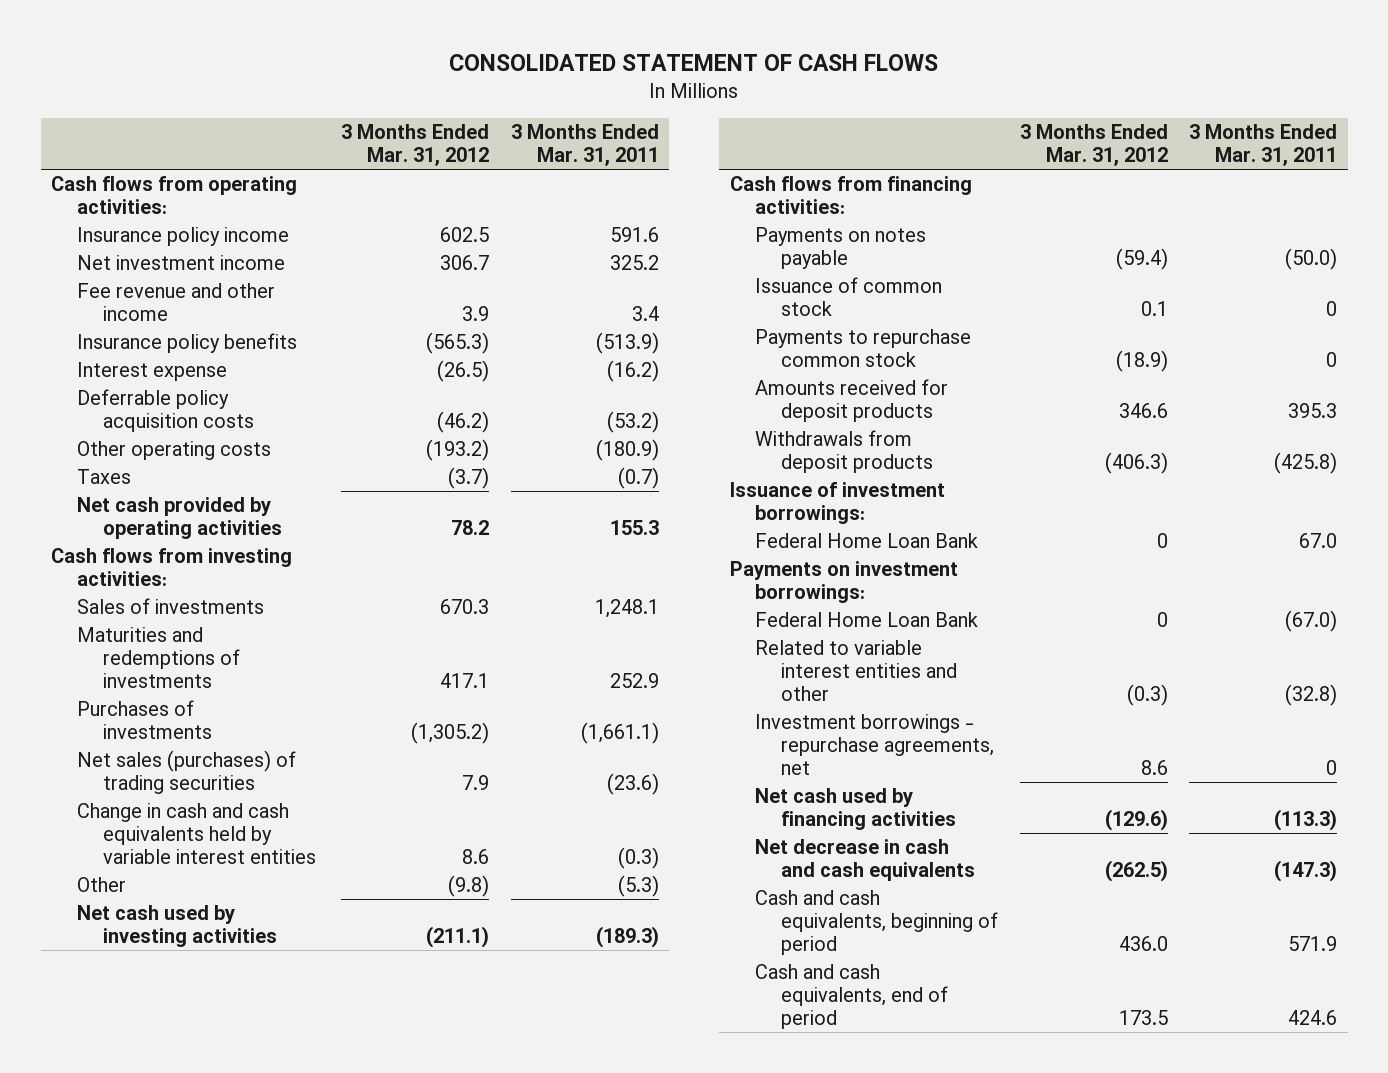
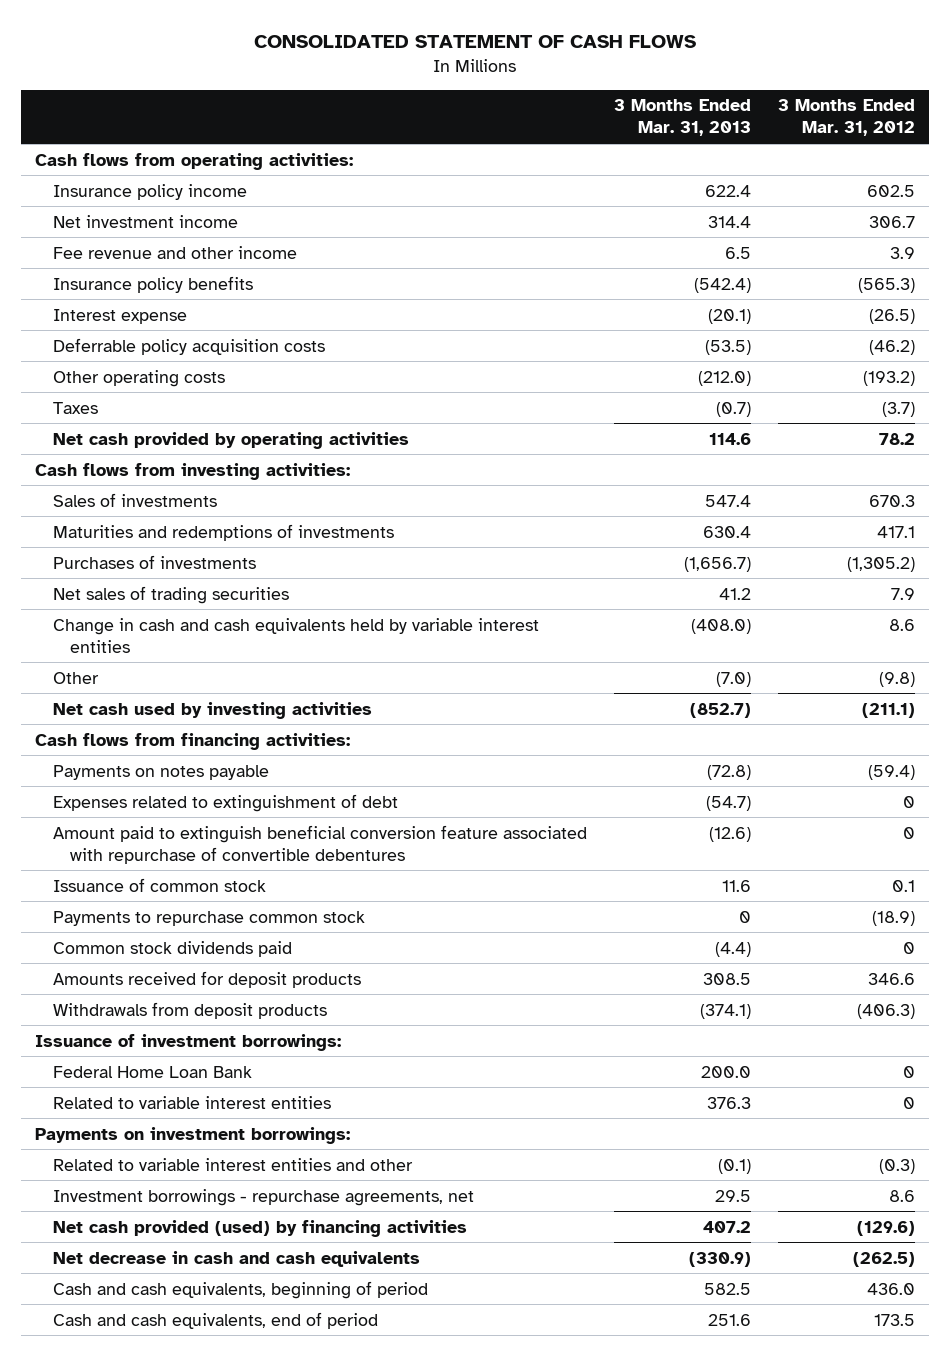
- | 3 Months Ended Mar. 31, 2012 | 3 Months Ended Mar. 31, 2011
+ | 3 Months Ended Mar. 31, 2013 | 3 Months Ended Mar. 31, 2012
- Net sales (purchases) of trading securities | 7.9 | (23.6)
+ Net sales of trading securities | 41.2 | 7.9
+ Expenses related to extinguishment of debt | (54.7) | 0
+ Amount paid to extinguish beneficial conversion feature associated with repurchase of convertible debentures | (12.6) | 0
+ Common stock dividends paid | (4.4) | 0
+ Related to variable interest entities | 376.3 | 0
- Federal Home Loan Bank | 0 | (67.0)
- Net cash used by financing activities | (129.6) | (113.3)
+ Net cash provided (used) by financing activities | 407.2 | (129.6)

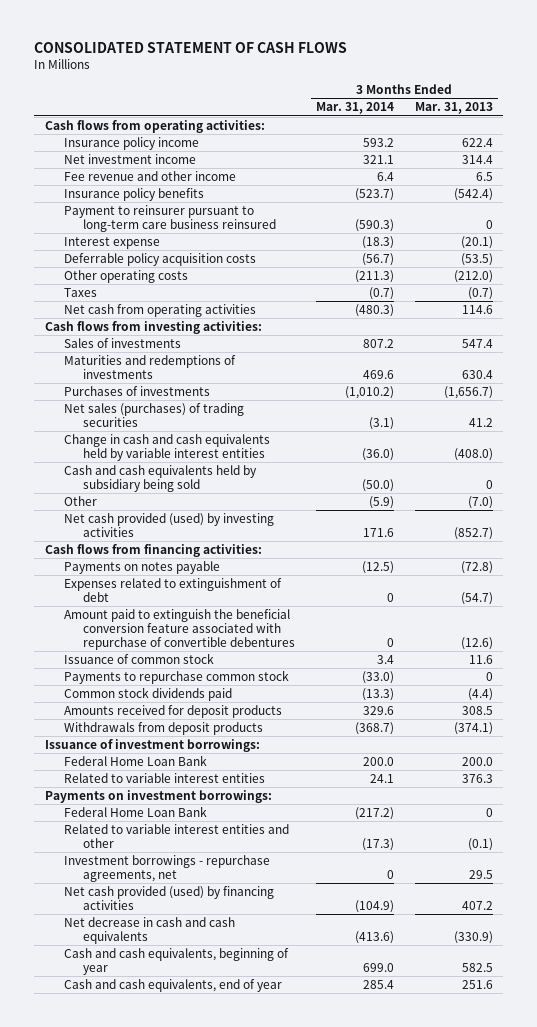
- | 3 Months Ended Mar. 31, 2013 | 3 Months Ended Mar. 31, 2012
+ | 3 Months Ended Mar. 31, 2014 | 3 Months Ended Mar. 31, 2013
+ Payment to reinsurer pursuant to long-term care business reinsured | (590.3) | 0
- Net cash provided by operating activities | 114.6 | 78.2
+ Net cash from operating activities | (480.3) | 114.6
- Net sales of trading securities | 41.2 | 7.9
+ Net sales (purchases) of trading securities | (3.1) | 41.2
+ Cash and cash equivalents held by subsidiary being sold | (50.0) | 0
- Net cash used by investing activities | (852.7) | (211.1)
+ Net cash provided (used) by investing activities | 171.6 | (852.7)
- Amount paid to extinguish beneficial conversion feature associated with repurchase of convertible debentures | (12.6) | 0
+ Amount paid to extinguish the beneficial conversion feature associated with repurchase of convertible debentures | 0 | (12.6)
+ Federal Home Loan Bank | (217.2) | 0
- Cash and cash equivalents, beginning of period | 582.5 | 436.0
- Cash and cash equivalents, end of period | 251.6 | 173.5
+ Cash and cash equivalents, beginning of year | 699.0 | 582.5
+ Cash and cash equivalents, end of year | 285.4 | 251.6

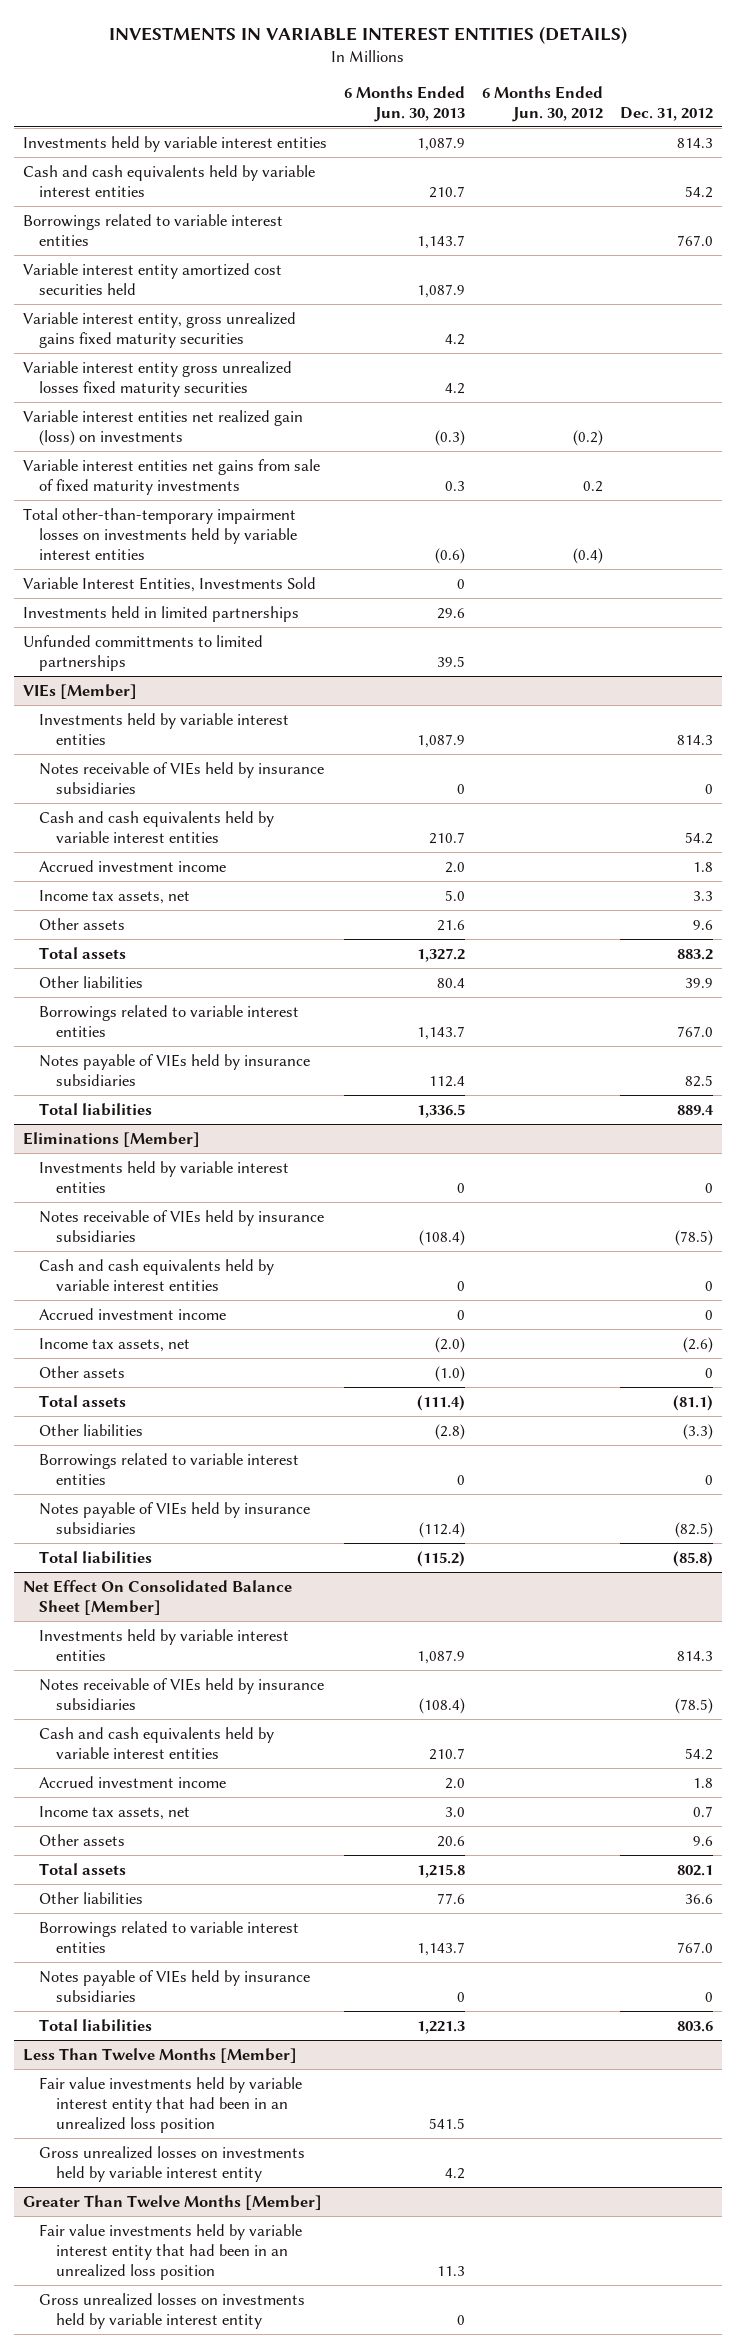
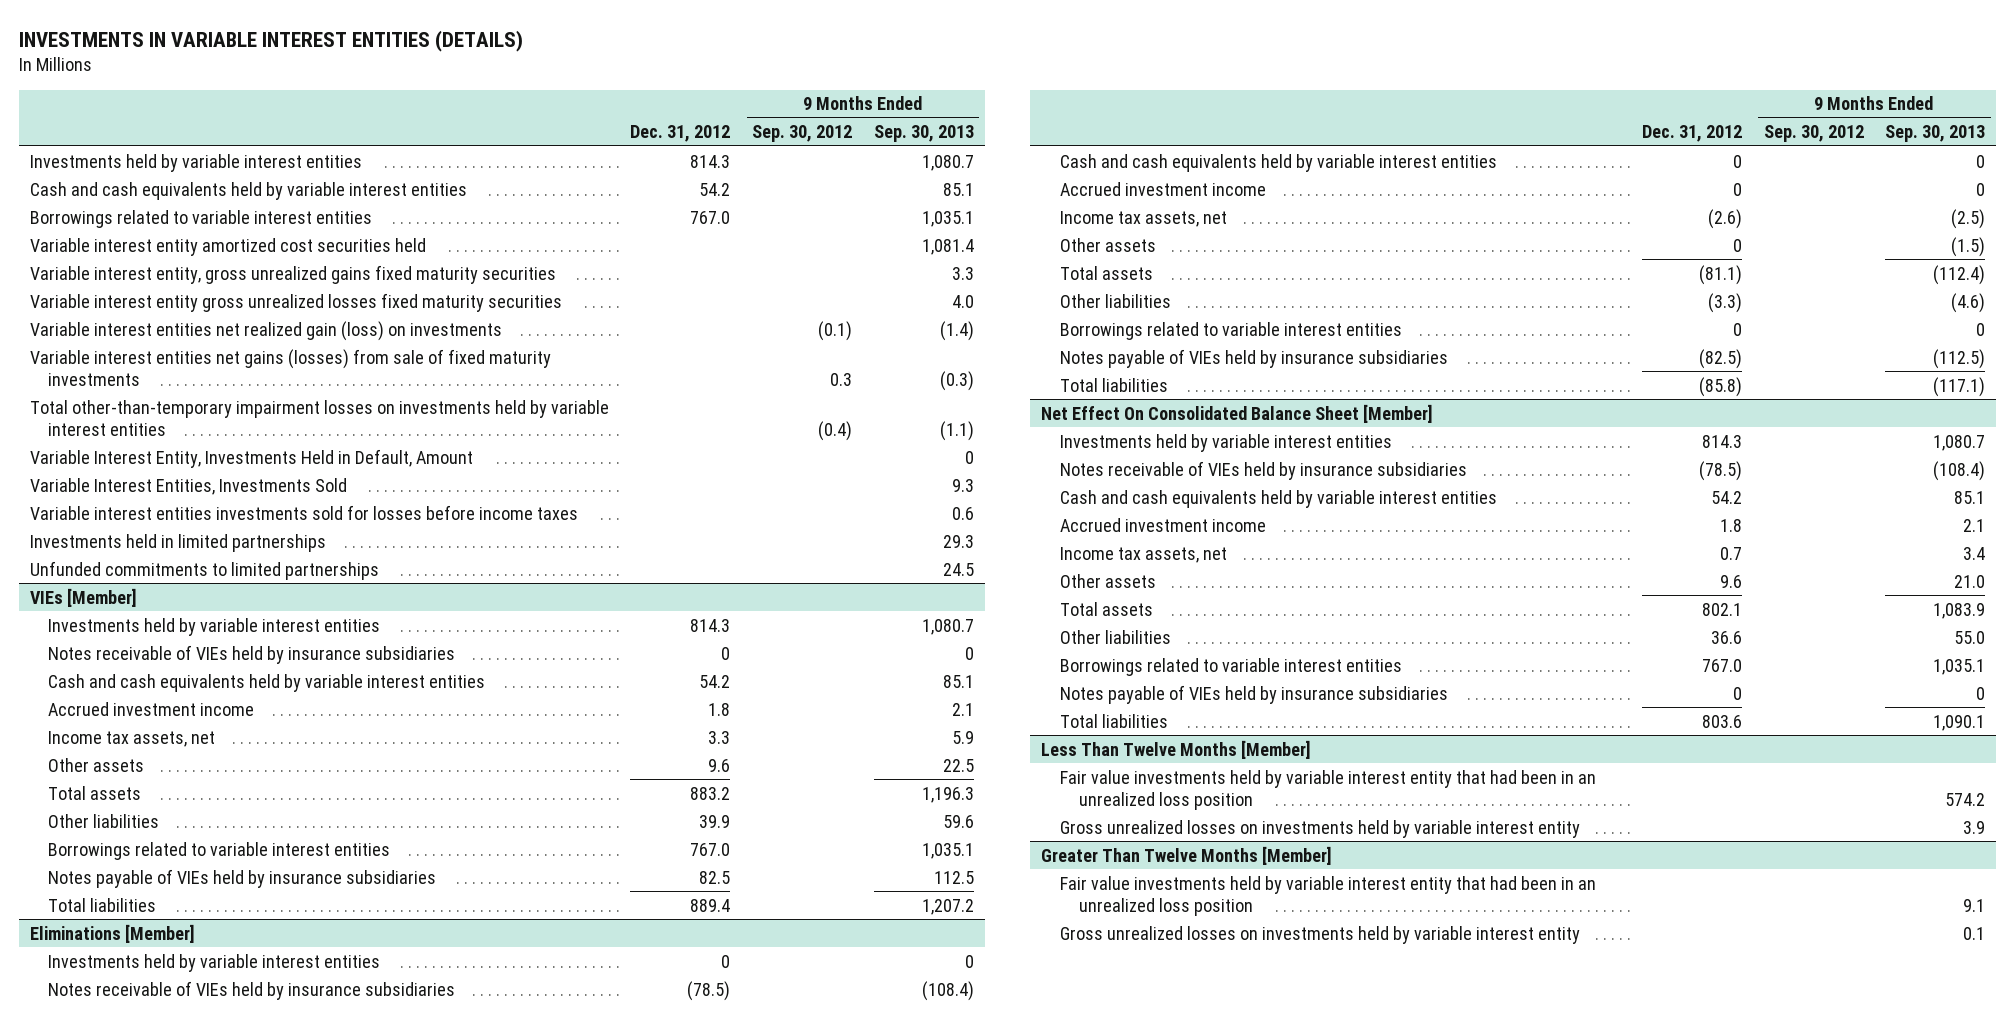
- | 6 Months Ended Jun. 30, 2013 | 6 Months Ended Jun. 30, 2012 | Dec. 31, 2012
+ | Dec. 31, 2012 | 9 Months Ended Sep. 30, 2012 | 9 Months Ended Sep. 30, 2013
- Variable interest entities net gains from sale of fixed maturity investments | 0.3 | 0.2 |
+ Variable interest entities net gains (losses) from sale of fixed maturity investments | | 0.3 | (0.3)
+ Variable Interest Entity, Investments Held in Default, Amount | | | 0
+ Variable interest entities investments sold for losses before income taxes | | | 0.6
- Unfunded committments to limited partnerships | 39.5 | |
+ Unfunded commitments to limited partnerships | | | 24.5

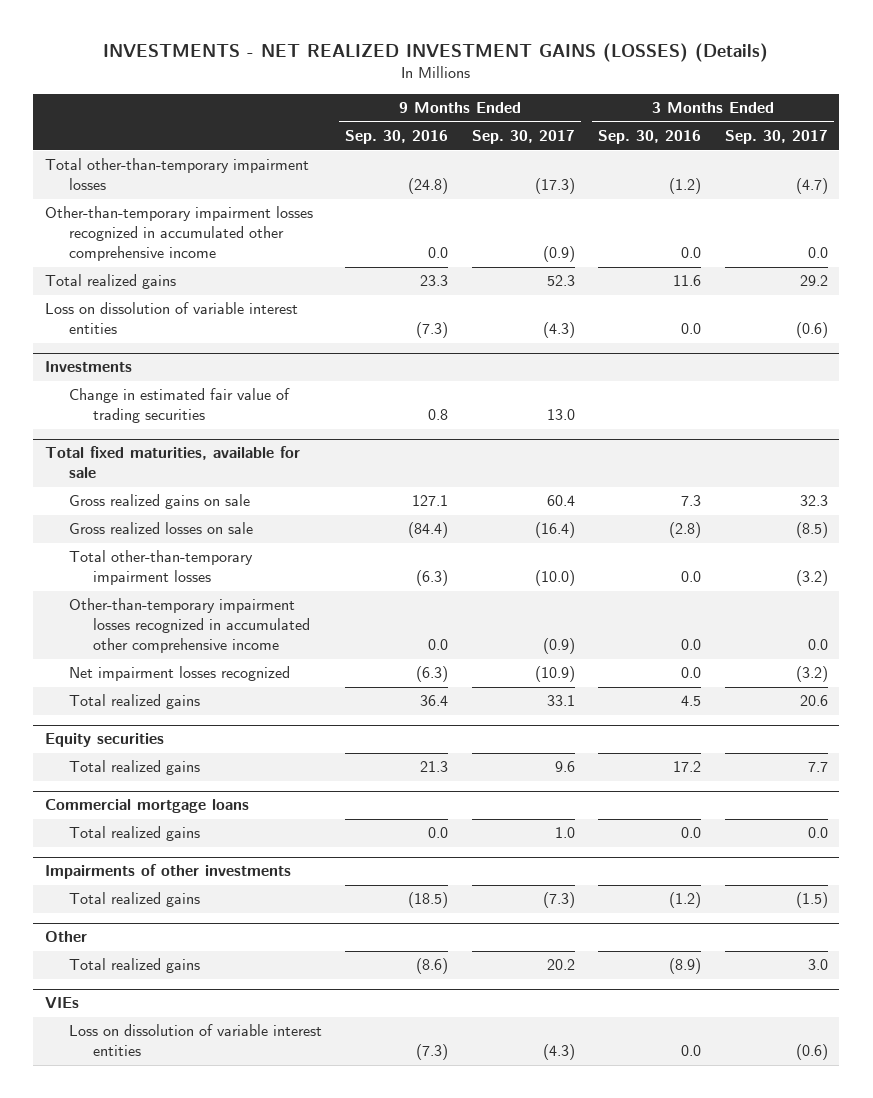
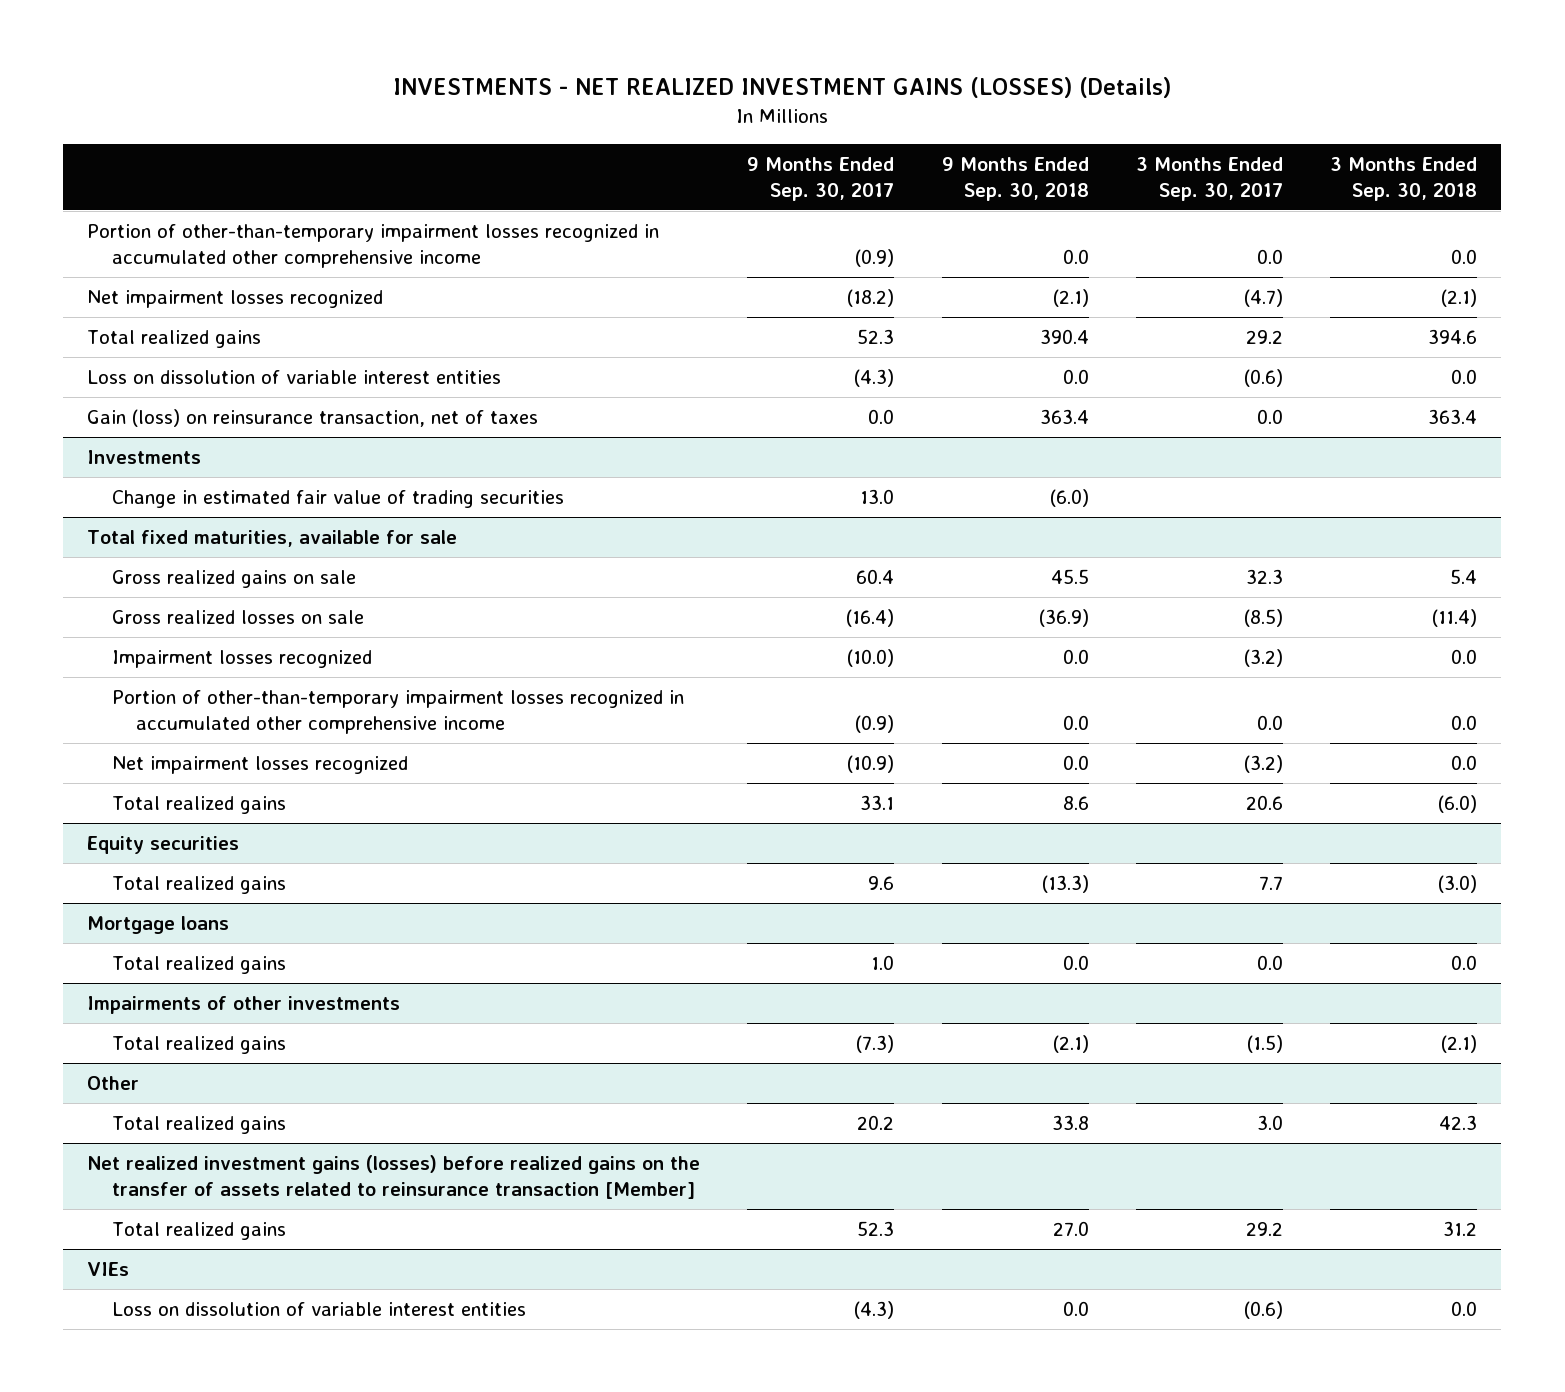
- | 9 Months Ended Sep. 30, 2016 | 9 Months Ended Sep. 30, 2017 | 3 Months Ended Sep. 30, 2016 | 3 Months Ended Sep. 30, 2017
+ | 9 Months Ended Sep. 30, 2017 | 9 Months Ended Sep. 30, 2018 | 3 Months Ended Sep. 30, 2017 | 3 Months Ended Sep. 30, 2018
- Total other-than-temporary impairment losses | (24.8) | (17.3) | (1.2) | (4.7)
- Other-than-temporary impairment losses recognized in accumulated other comprehensive income | 0.0 | (0.9) | 0.0 | 0.0
+ Portion of other-than-temporary impairment losses recognized in accumulated other comprehensive income | (0.9) | 0.0 | 0.0 | 0.0
+ Net impairment losses recognized | (18.2) | (2.1) | (4.7) | (2.1)
+ Gain (loss) on reinsurance transaction, net of taxes | 0.0 | 363.4 | 0.0 | 363.4
@ Total fixed maturities, available for sale
- Total other-than-temporary impairment losses | (6.3) | (10.0) | 0.0 | (3.2)
- Other-than-temporary impairment losses recognized in accumulated other comprehensive income | 0.0 | (0.9) | 0.0 | 0.0
+ Impairment losses recognized | (10.0) | 0.0 | (3.2) | 0.0
+ Portion of other-than-temporary impairment losses recognized in accumulated other comprehensive income | (0.9) | 0.0 | 0.0 | 0.0
- Commercial mortgage loans
+ Mortgage loans
+ Net realized investment gains (losses) before realized gains on the transfer of assets related to reinsurance transaction [Member]
+ Total realized gains | 52.3 | 27.0 | 29.2 | 31.2

